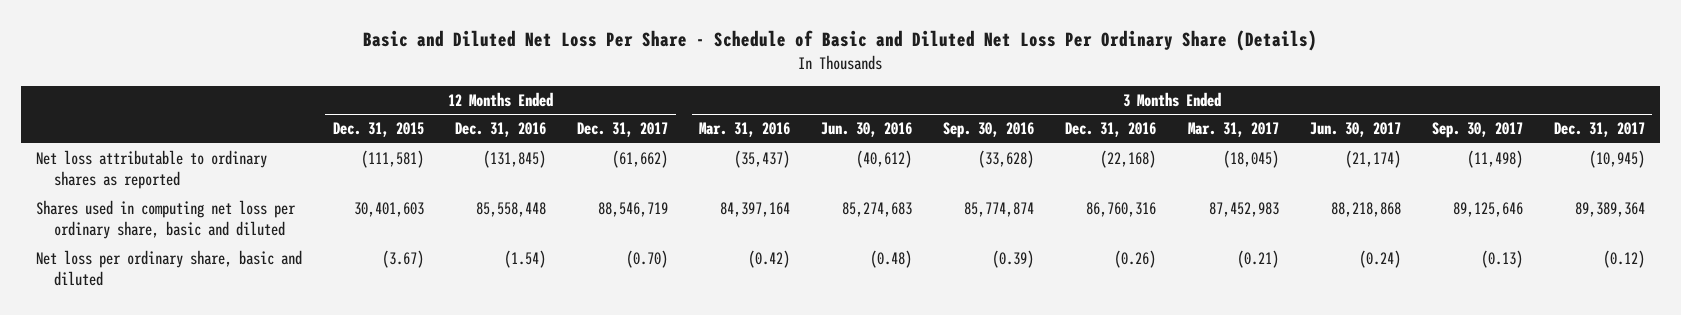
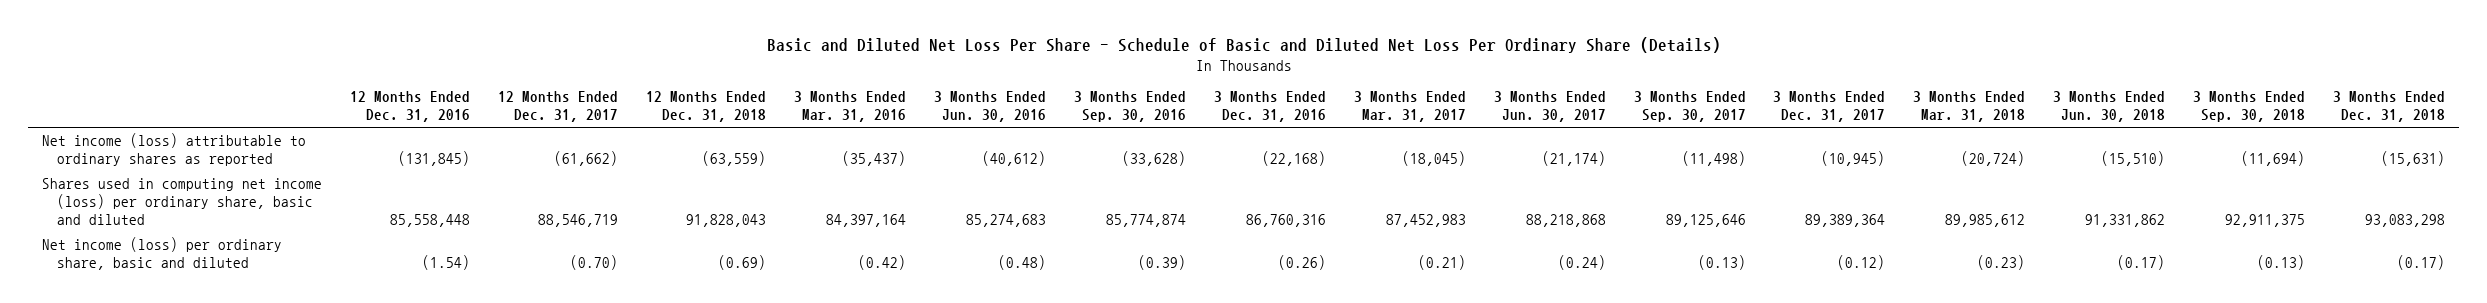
- | 12 Months Ended Dec. 31, 2015 | 12 Months Ended Dec. 31, 2016 | 12 Months Ended Dec. 31, 2017 | 3 Months Ended Mar. 31, 2016 | 3 Months Ended Jun. 30, 2016 | 3 Months Ended Sep. 30, 2016 | 3 Months Ended Dec. 31, 2016 | 3 Months Ended Mar. 31, 2017 | 3 Months Ended Jun. 30, 2017 | 3 Months Ended Sep. 30, 2017 | 3 Months Ended Dec. 31, 2017
+ | 12 Months Ended Dec. 31, 2016 | 12 Months Ended Dec. 31, 2017 | 12 Months Ended Dec. 31, 2018 | 3 Months Ended Mar. 31, 2016 | 3 Months Ended Jun. 30, 2016 | 3 Months Ended Sep. 30, 2016 | 3 Months Ended Dec. 31, 2016 | 3 Months Ended Mar. 31, 2017 | 3 Months Ended Jun. 30, 2017 | 3 Months Ended Sep. 30, 2017 | 3 Months Ended Dec. 31, 2017 | 3 Months Ended Mar. 31, 2018 | 3 Months Ended Jun. 30, 2018 | 3 Months Ended Sep. 30, 2018 | 3 Months Ended Dec. 31, 2018
- Net loss attributable to ordinary shares as reported | (111,581) | (131,845) | (61,662) | (35,437) | (40,612) | (33,628) | (22,168) | (18,045) | (21,174) | (11,498) | (10,945)
- Shares used in computing net loss per ordinary share, basic and diluted | 30,401,603 | 85,558,448 | 88,546,719 | 84,397,164 | 85,274,683 | 85,774,874 | 86,760,316 | 87,452,983 | 88,218,868 | 89,125,646 | 89,389,364
- Net loss per ordinary share, basic and diluted | (3.67) | (1.54) | (0.70) | (0.42) | (0.48) | (0.39) | (0.26) | (0.21) | (0.24) | (0.13) | (0.12)
+ Net income (loss) attributable to ordinary shares as reported | (131,845) | (61,662) | (63,559) | (35,437) | (40,612) | (33,628) | (22,168) | (18,045) | (21,174) | (11,498) | (10,945) | (20,724) | (15,510) | (11,694) | (15,631)
+ Shares used in computing net income (loss) per ordinary share, basic and diluted | 85,558,448 | 88,546,719 | 91,828,043 | 84,397,164 | 85,274,683 | 85,774,874 | 86,760,316 | 87,452,983 | 88,218,868 | 89,125,646 | 89,389,364 | 89,985,612 | 91,331,862 | 92,911,375 | 93,083,298
+ Net income (loss) per ordinary share, basic and diluted | (1.54) | (0.70) | (0.69) | (0.42) | (0.48) | (0.39) | (0.26) | (0.21) | (0.24) | (0.13) | (0.12) | (0.23) | (0.17) | (0.13) | (0.17)

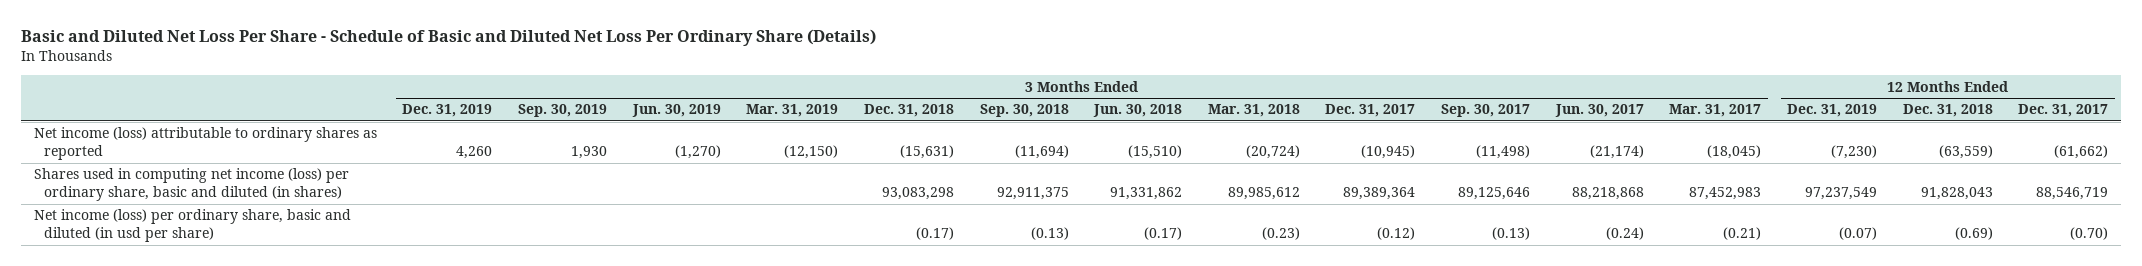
- | 12 Months Ended Dec. 31, 2016 | 12 Months Ended Dec. 31, 2017 | 12 Months Ended Dec. 31, 2018 | 3 Months Ended Mar. 31, 2016 | 3 Months Ended Jun. 30, 2016 | 3 Months Ended Sep. 30, 2016 | 3 Months Ended Dec. 31, 2016 | 3 Months Ended Mar. 31, 2017 | 3 Months Ended Jun. 30, 2017 | 3 Months Ended Sep. 30, 2017 | 3 Months Ended Dec. 31, 2017 | 3 Months Ended Mar. 31, 2018 | 3 Months Ended Jun. 30, 2018 | 3 Months Ended Sep. 30, 2018 | 3 Months Ended Dec. 31, 2018
+ | 3 Months Ended Dec. 31, 2019 | 3 Months Ended Sep. 30, 2019 | 3 Months Ended Jun. 30, 2019 | 3 Months Ended Mar. 31, 2019 | 3 Months Ended Dec. 31, 2018 | 3 Months Ended Sep. 30, 2018 | 3 Months Ended Jun. 30, 2018 | 3 Months Ended Mar. 31, 2018 | 3 Months Ended Dec. 31, 2017 | 3 Months Ended Sep. 30, 2017 | 3 Months Ended Jun. 30, 2017 | 3 Months Ended Mar. 31, 2017 | 12 Months Ended Dec. 31, 2019 | 12 Months Ended Dec. 31, 2018 | 12 Months Ended Dec. 31, 2017
- Shares used in computing net income (loss) per ordinary share, basic and diluted | 85,558,448 | 88,546,719 | 91,828,043 | 84,397,164 | 85,274,683 | 85,774,874 | 86,760,316 | 87,452,983 | 88,218,868 | 89,125,646 | 89,389,364 | 89,985,612 | 91,331,862 | 92,911,375 | 93,083,298
- Net income (loss) per ordinary share, basic and diluted | (1.54) | (0.70) | (0.69) | (0.42) | (0.48) | (0.39) | (0.26) | (0.21) | (0.24) | (0.13) | (0.12) | (0.23) | (0.17) | (0.13) | (0.17)
+ Shares used in computing net income (loss) per ordinary share, basic and diluted (in shares) | | | | | 93,083,298 | 92,911,375 | 91,331,862 | 89,985,612 | 89,389,364 | 89,125,646 | 88,218,868 | 87,452,983 | 97,237,549 | 91,828,043 | 88,546,719
+ Net income (loss) per ordinary share, basic and diluted (in usd per share) | | | | | (0.17) | (0.13) | (0.17) | (0.23) | (0.12) | (0.13) | (0.24) | (0.21) | (0.07) | (0.69) | (0.70)

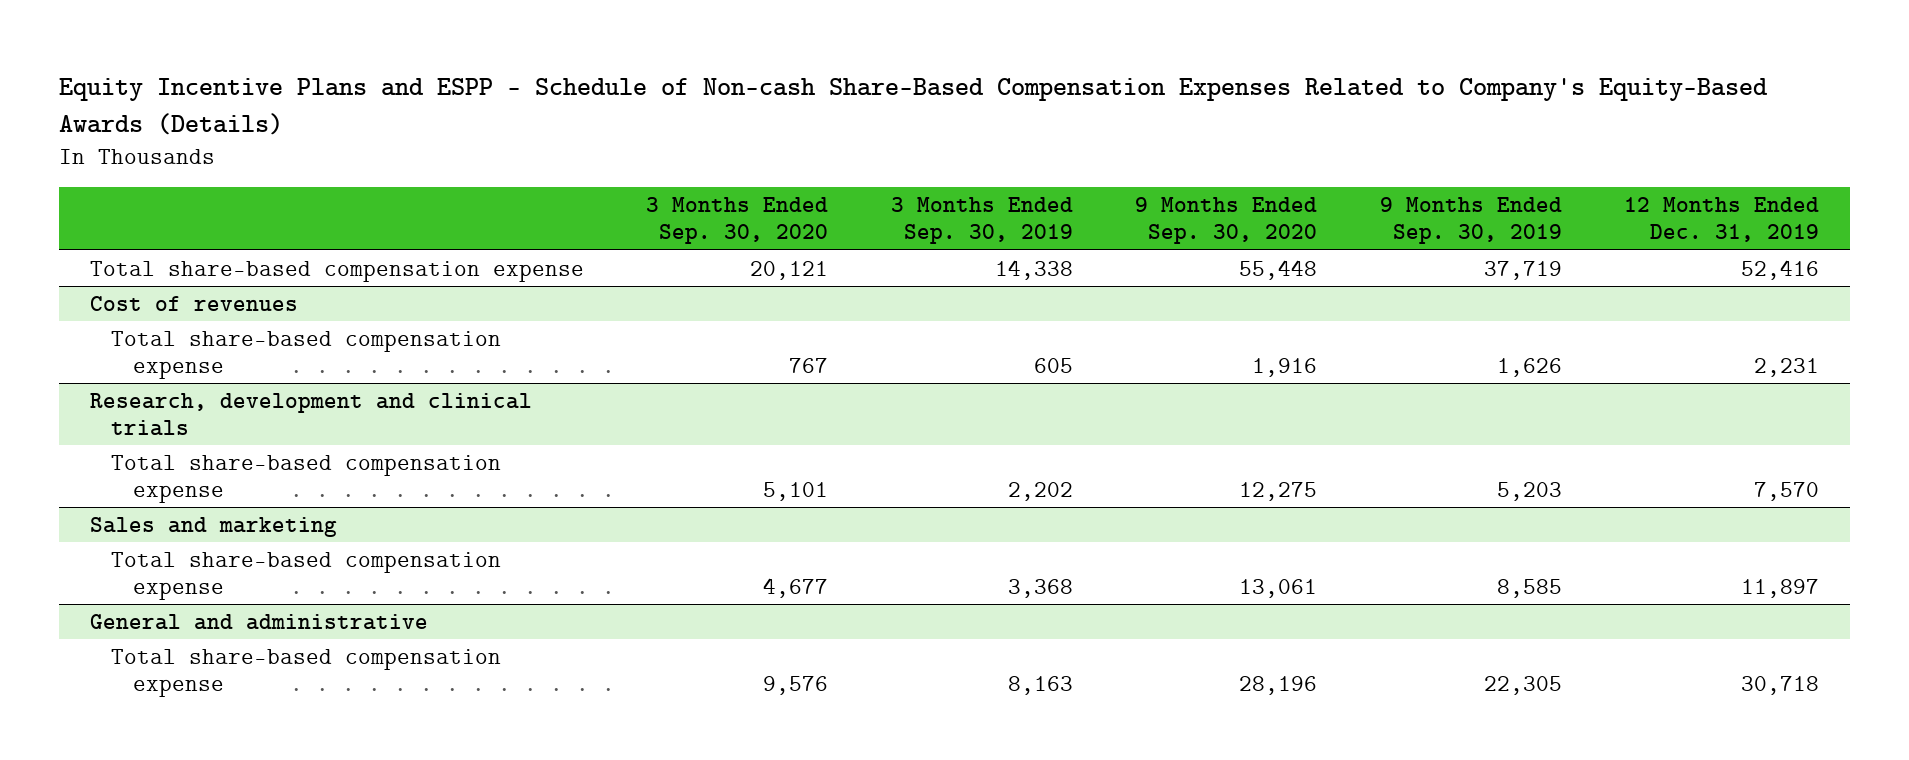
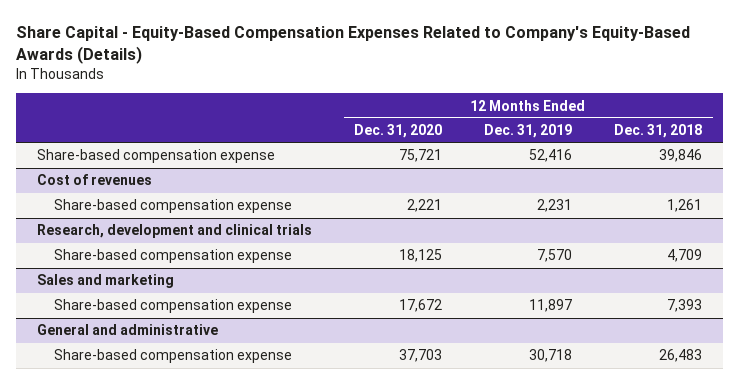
- Equity Incentive Plans and ESPP - Schedule of Non-cash Share-Based Compensation Expenses Related to Company's Equity-Based Awards (Details)
+ Share Capital - Equity-Based Compensation Expenses Related to Company's Equity-Based Awards (Details)
- | 3 Months Ended Sep. 30, 2020 | 3 Months Ended Sep. 30, 2019 | 9 Months Ended Sep. 30, 2020 | 9 Months Ended Sep. 30, 2019 | 12 Months Ended Dec. 31, 2019
+ | 12 Months Ended Dec. 31, 2020 | 12 Months Ended Dec. 31, 2019 | 12 Months Ended Dec. 31, 2018
- Total share-based compensation expense | 20,121 | 14,338 | 55,448 | 37,719 | 52,416
+ Share-based compensation expense | 75,721 | 52,416 | 39,846
@ Cost of revenues
- Total share-based compensation expense | 767 | 605 | 1,916 | 1,626 | 2,231
+ Share-based compensation expense | 2,221 | 2,231 | 1,261
@ Research, development and clinical trials
- Total share-based compensation expense | 5,101 | 2,202 | 12,275 | 5,203 | 7,570
+ Share-based compensation expense | 18,125 | 7,570 | 4,709
@ Sales and marketing
- Total share-based compensation expense | 4,677 | 3,368 | 13,061 | 8,585 | 11,897
+ Share-based compensation expense | 17,672 | 11,897 | 7,393
@ General and administrative
- Total share-based compensation expense | 9,576 | 8,163 | 28,196 | 22,305 | 30,718
+ Share-based compensation expense | 37,703 | 30,718 | 26,483

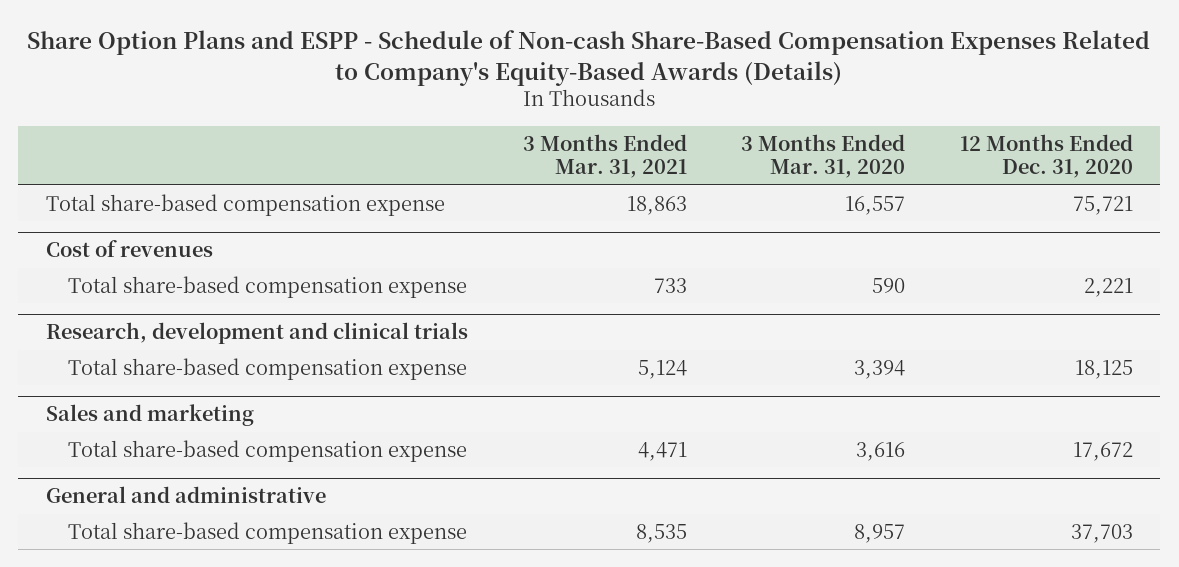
- Share Capital - Equity-Based Compensation Expenses Related to Company's Equity-Based Awards (Details)
+ Share Option Plans and ESPP - Schedule of Non-cash Share-Based Compensation Expenses Related to Company's Equity-Based Awards (Details)
- | 12 Months Ended Dec. 31, 2020 | 12 Months Ended Dec. 31, 2019 | 12 Months Ended Dec. 31, 2018
+ | 3 Months Ended Mar. 31, 2021 | 3 Months Ended Mar. 31, 2020 | 12 Months Ended Dec. 31, 2020
- Share-based compensation expense | 75,721 | 52,416 | 39,846
+ Total share-based compensation expense | 18,863 | 16,557 | 75,721
@ Cost of revenues
- Share-based compensation expense | 2,221 | 2,231 | 1,261
+ Total share-based compensation expense | 733 | 590 | 2,221
@ Research, development and clinical trials
- Share-based compensation expense | 18,125 | 7,570 | 4,709
+ Total share-based compensation expense | 5,124 | 3,394 | 18,125
@ Sales and marketing
- Share-based compensation expense | 17,672 | 11,897 | 7,393
+ Total share-based compensation expense | 4,471 | 3,616 | 17,672
@ General and administrative
- Share-based compensation expense | 37,703 | 30,718 | 26,483
+ Total share-based compensation expense | 8,535 | 8,957 | 37,703

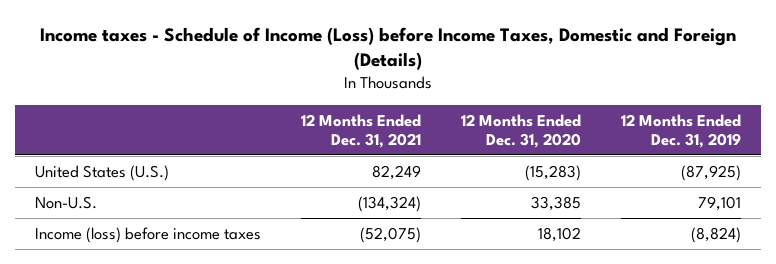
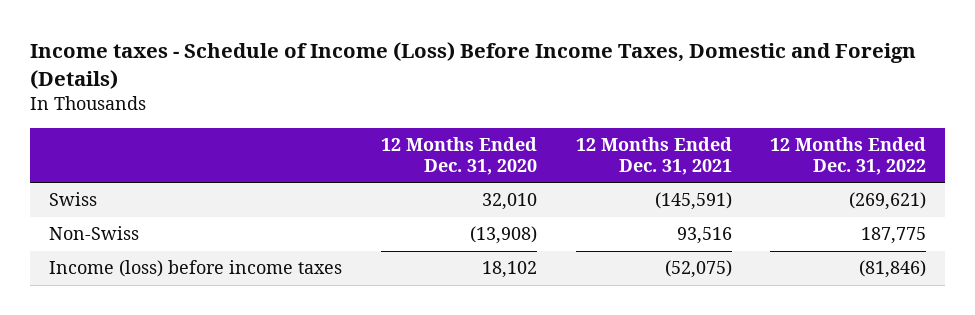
- Income taxes - Schedule of Income (Loss) before Income Taxes, Domestic and Foreign (Details)
+ Income taxes - Schedule of Income (Loss) Before Income Taxes, Domestic and Foreign (Details)
- | 12 Months Ended Dec. 31, 2021 | 12 Months Ended Dec. 31, 2020 | 12 Months Ended Dec. 31, 2019
+ | 12 Months Ended Dec. 31, 2020 | 12 Months Ended Dec. 31, 2021 | 12 Months Ended Dec. 31, 2022
- United States (U.S.) | 82,249 | (15,283) | (87,925)
- Non-U.S. | (134,324) | 33,385 | 79,101
+ Swiss | 32,010 | (145,591) | (269,621)
+ Non-Swiss | (13,908) | 93,516 | 187,775

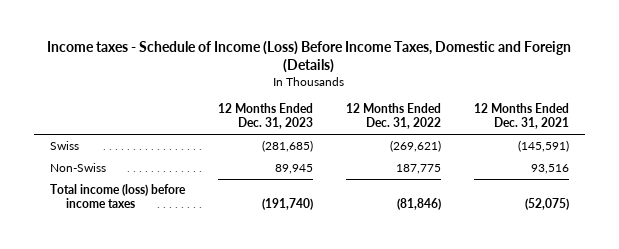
- | 12 Months Ended Dec. 31, 2020 | 12 Months Ended Dec. 31, 2021 | 12 Months Ended Dec. 31, 2022
+ | 12 Months Ended Dec. 31, 2023 | 12 Months Ended Dec. 31, 2022 | 12 Months Ended Dec. 31, 2021
- Income (loss) before income taxes | 18,102 | (52,075) | (81,846)
+ Total income (loss) before income taxes | (191,740) | (81,846) | (52,075)

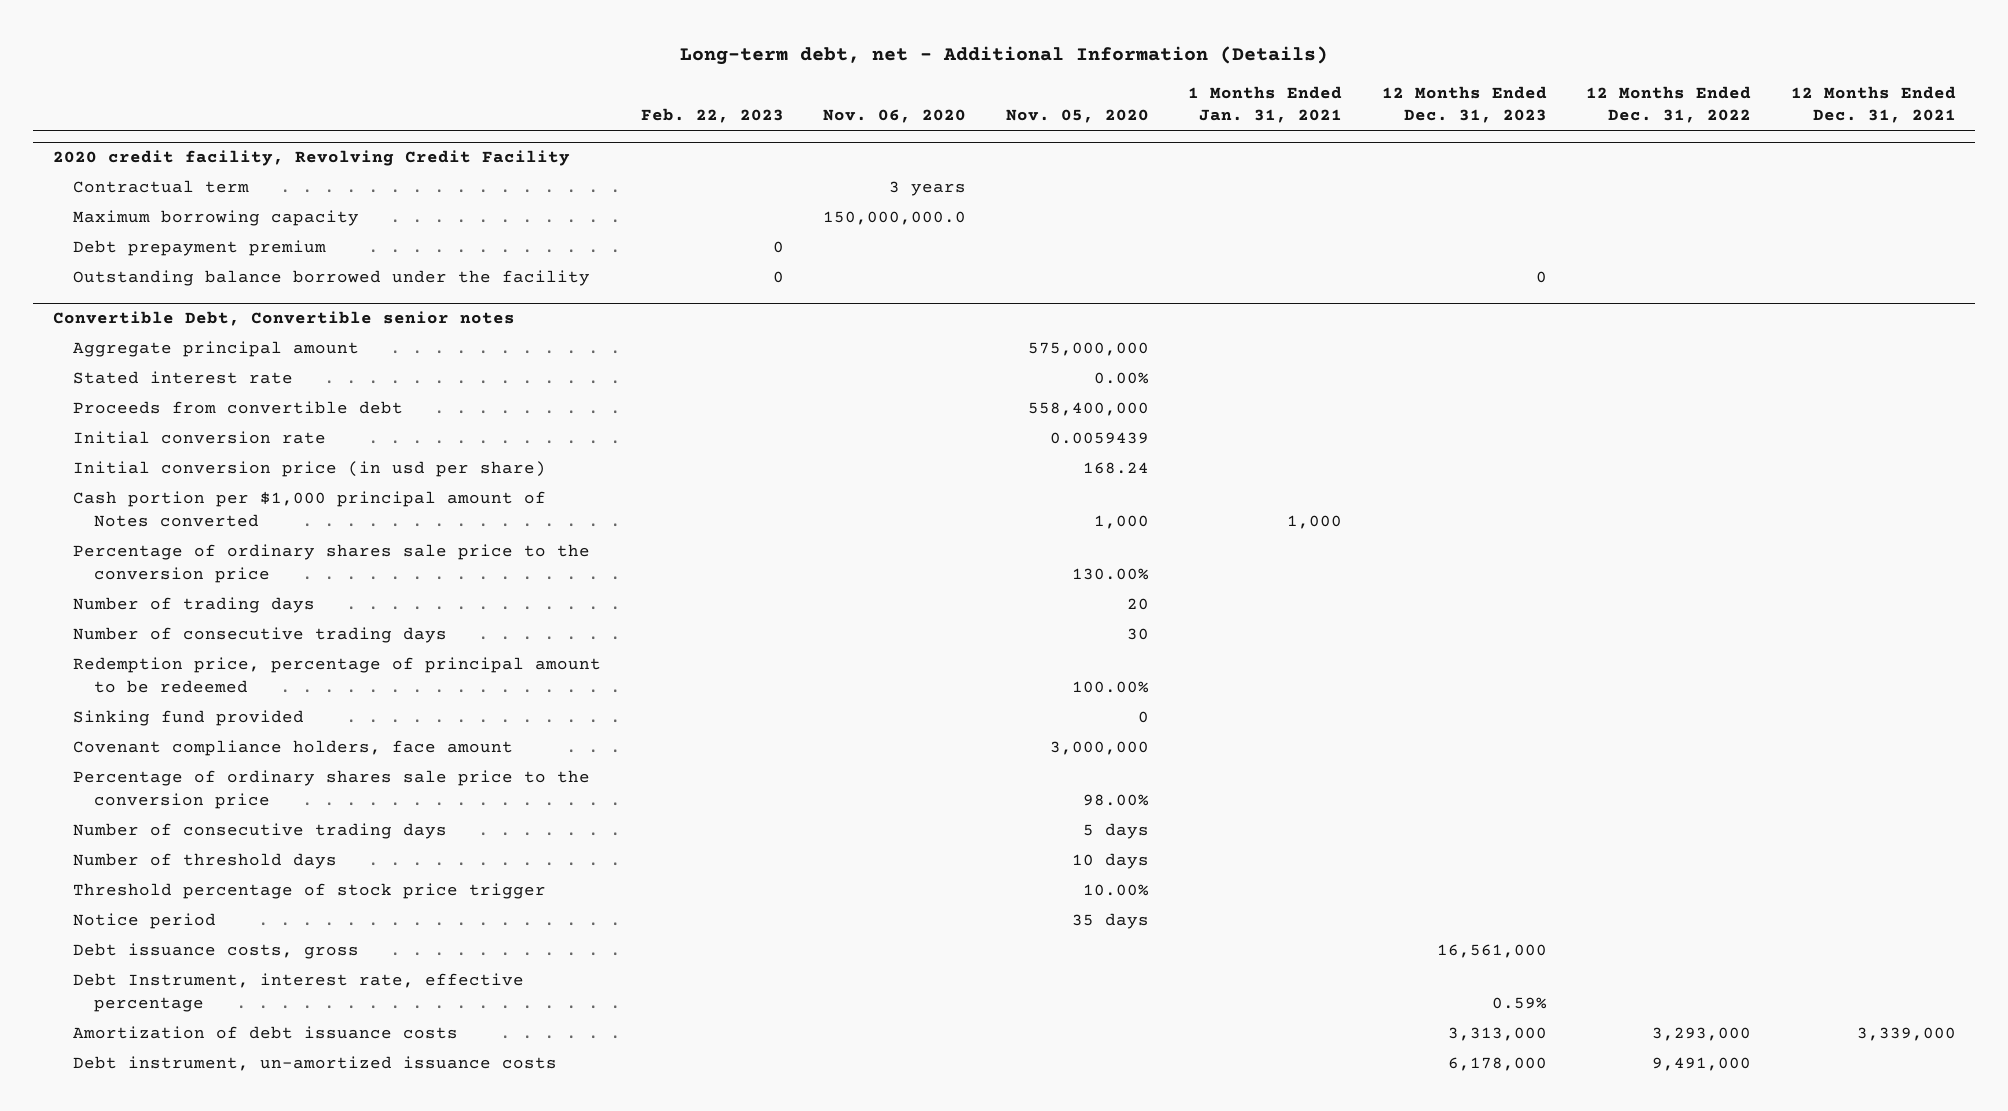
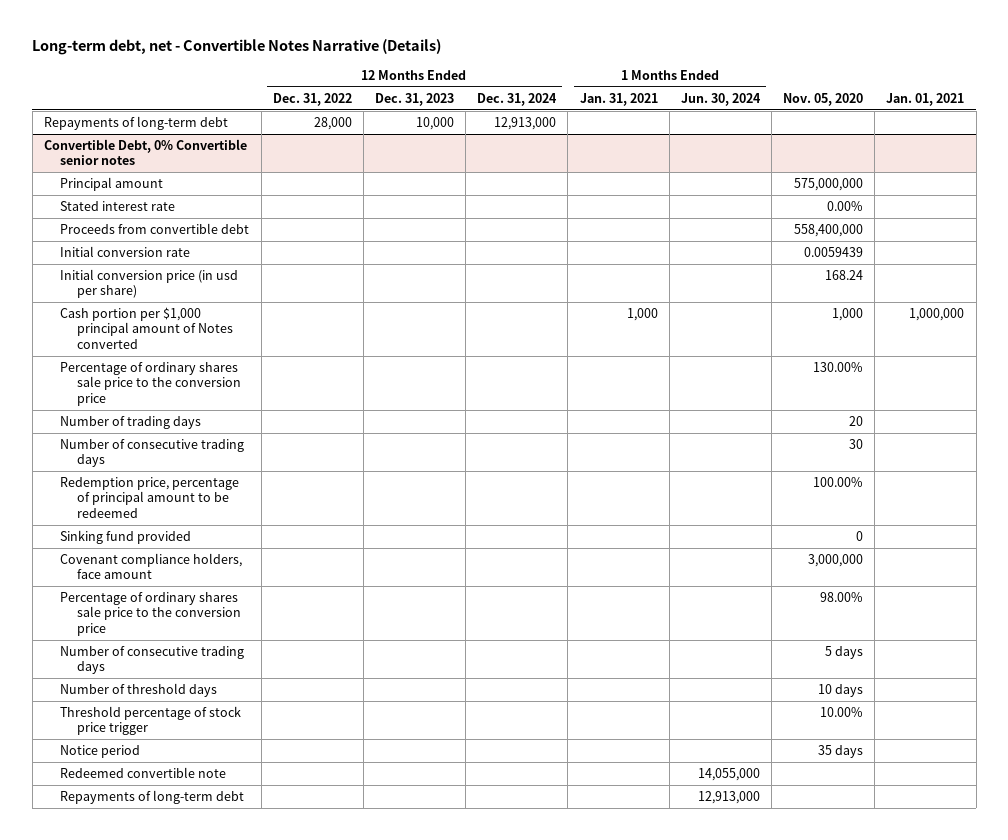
- Long-term debt, net - Additional Information (Details)
+ Long-term debt, net - Convertible Notes Narrative (Details)
- | Feb. 22, 2023 | Nov. 06, 2020 | Nov. 05, 2020 | 1 Months Ended Jan. 31, 2021 | 12 Months Ended Dec. 31, 2023 | 12 Months Ended Dec. 31, 2022 | 12 Months Ended Dec. 31, 2021
+ | 12 Months Ended Dec. 31, 2022 | 12 Months Ended Dec. 31, 2023 | 12 Months Ended Dec. 31, 2024 | 1 Months Ended Jan. 31, 2021 | 1 Months Ended Jun. 30, 2024 | Nov. 05, 2020 | Jan. 01, 2021
- 2020 credit facility, Revolving Credit Facility
- Contractual term | | 3 years | | | | |
- Maximum borrowing capacity | | 150,000,000.0 | | | | |
- Debt prepayment premium | 0 | | | | | |
- Outstanding balance borrowed under the facility | 0 | | | | 0 | |
- Convertible Debt, Convertible senior notes
- Aggregate principal amount | | | 575,000,000 | | | |
+ Repayments of long-term debt | 28,000 | 10,000 | 12,913,000 | | | |
+ Convertible Debt, 0% Convertible senior notes
+ Principal amount | | | | | | 575,000,000 |
- Debt issuance costs, gross | | | | | 16,561,000 | |
- Debt Instrument, interest rate, effective percentage | | | | | 0.59% | |
- Amortization of debt issuance costs | | | | | 3,313,000 | 3,293,000 | 3,339,000
- Debt instrument, un-amortized issuance costs | | | | | 6,178,000 | 9,491,000 |
+ Redeemed convertible note | | | | | 14,055,000 | |
+ Repayments of long-term debt | | | | | 12,913,000 | |

